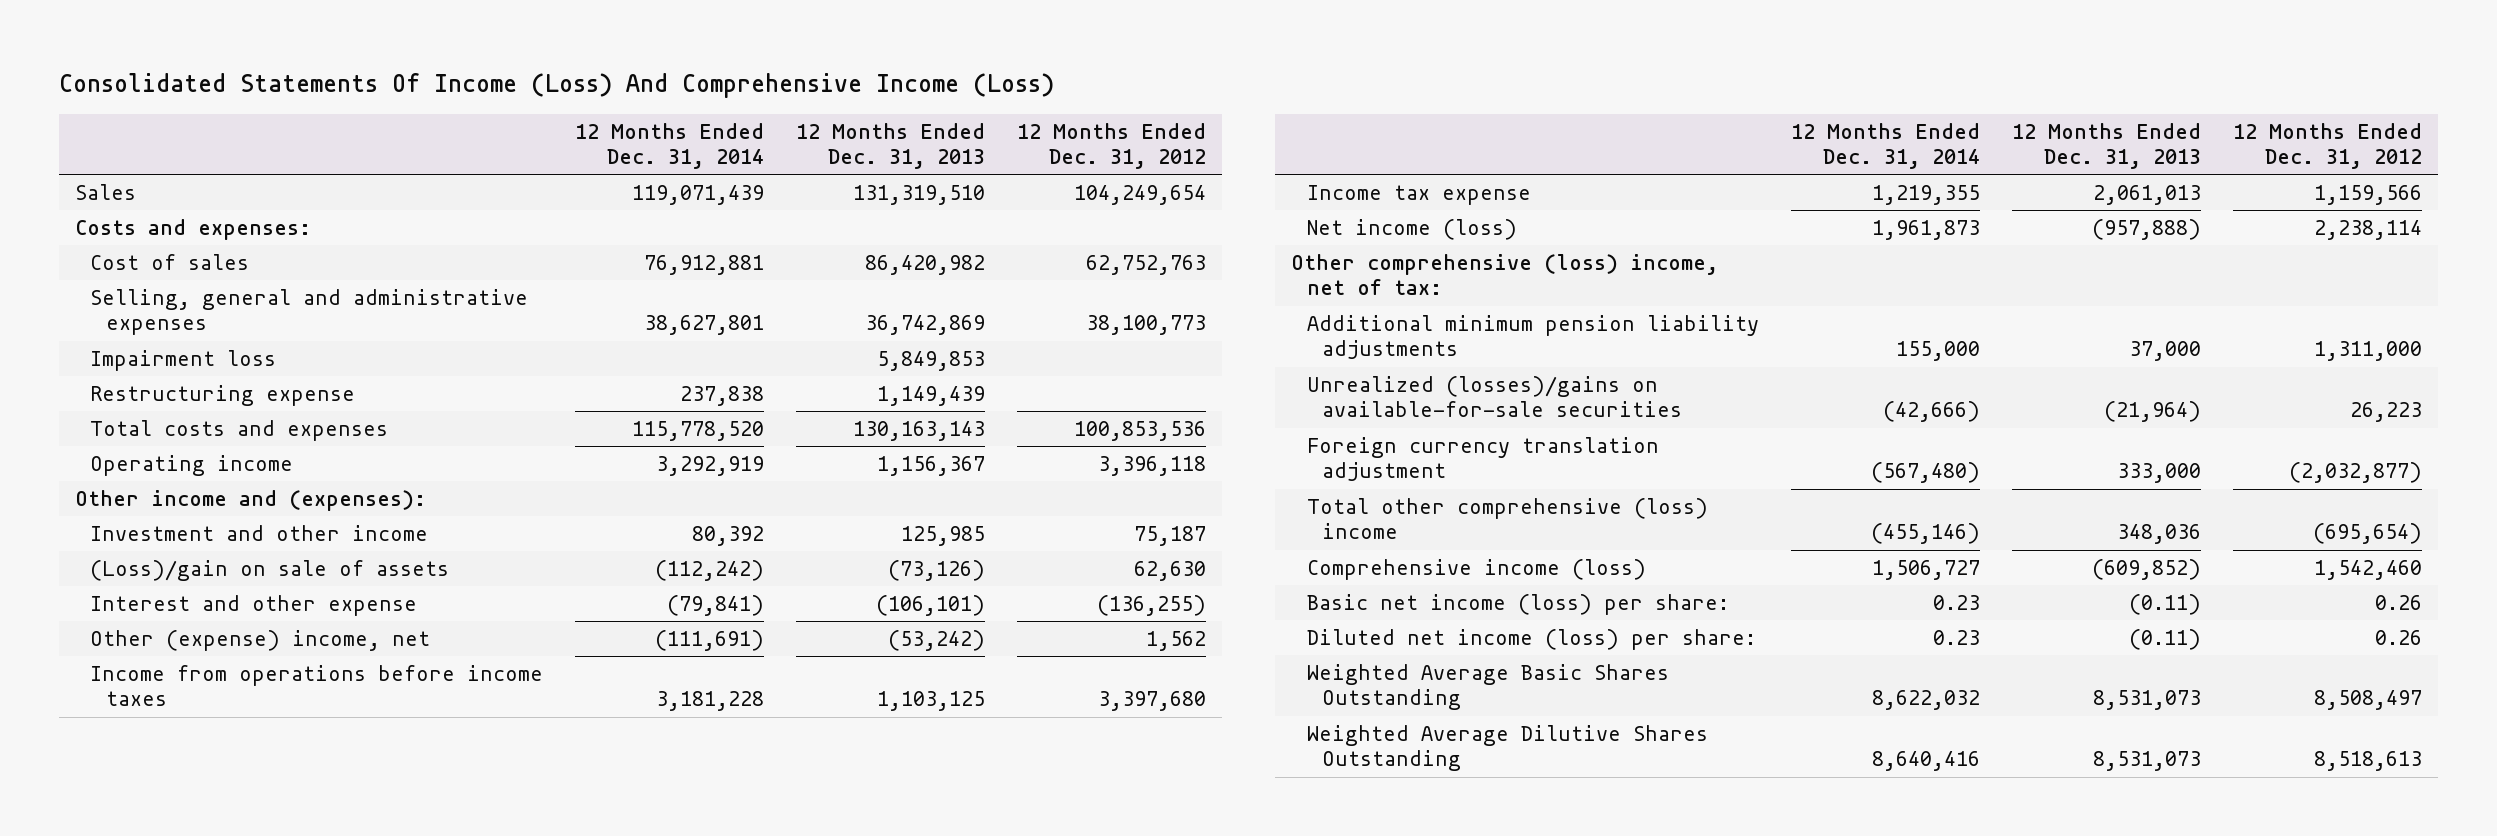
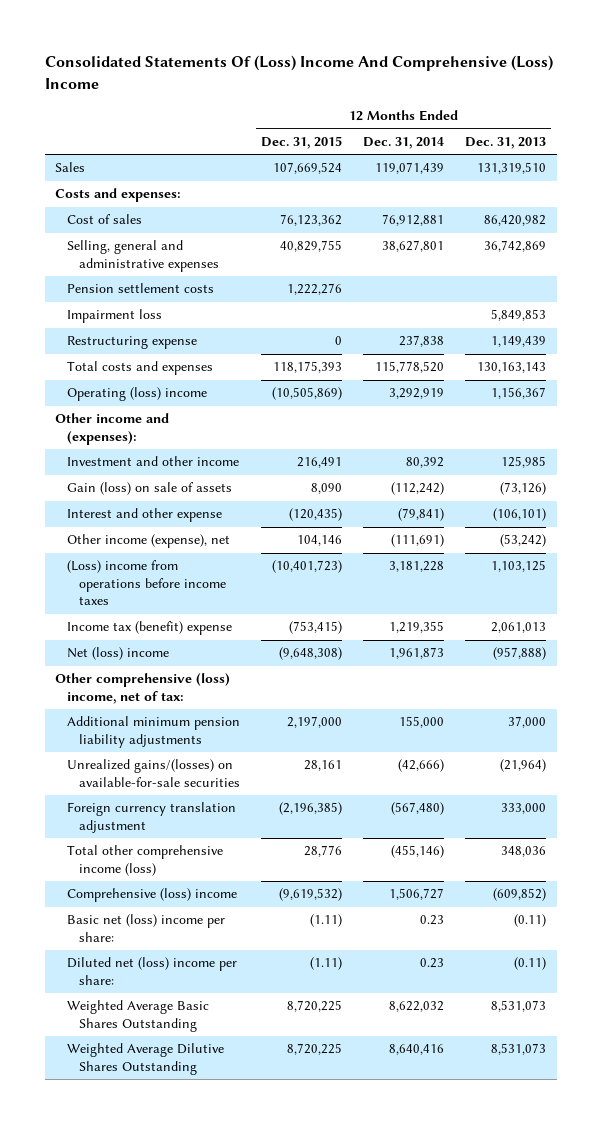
- Consolidated Statements Of Income (Loss) And Comprehensive Income (Loss)
+ Consolidated Statements Of (Loss) Income And Comprehensive (Loss) Income
- | 12 Months Ended Dec. 31, 2014 | 12 Months Ended Dec. 31, 2013 | 12 Months Ended Dec. 31, 2012
+ | 12 Months Ended Dec. 31, 2015 | 12 Months Ended Dec. 31, 2014 | 12 Months Ended Dec. 31, 2013
+ Pension settlement costs | 1,222,276 | |
- Operating income | 3,292,919 | 1,156,367 | 3,396,118
+ Operating (loss) income | (10,505,869) | 3,292,919 | 1,156,367
- (Loss)/gain on sale of assets | (112,242) | (73,126) | 62,630
+ Gain (loss) on sale of assets | 8,090 | (112,242) | (73,126)
- Other (expense) income, net | (111,691) | (53,242) | 1,562
- Income from operations before income taxes | 3,181,228 | 1,103,125 | 3,397,680
- Income tax expense | 1,219,355 | 2,061,013 | 1,159,566
- Net income (loss) | 1,961,873 | (957,888) | 2,238,114
+ Other income (expense), net | 104,146 | (111,691) | (53,242)
+ (Loss) income from operations before income taxes | (10,401,723) | 3,181,228 | 1,103,125
+ Income tax (benefit) expense | (753,415) | 1,219,355 | 2,061,013
+ Net (loss) income | (9,648,308) | 1,961,873 | (957,888)
- Unrealized (losses)/gains on available-for-sale securities | (42,666) | (21,964) | 26,223
+ Unrealized gains/(losses) on available-for-sale securities | 28,161 | (42,666) | (21,964)
- Total other comprehensive (loss) income | (455,146) | 348,036 | (695,654)
- Comprehensive income (loss) | 1,506,727 | (609,852) | 1,542,460
- Basic net income (loss) per share: | 0.23 | (0.11) | 0.26
- Diluted net income (loss) per share: | 0.23 | (0.11) | 0.26
+ Total other comprehensive income (loss) | 28,776 | (455,146) | 348,036
+ Comprehensive (loss) income | (9,619,532) | 1,506,727 | (609,852)
+ Basic net (loss) income per share: | (1.11) | 0.23 | (0.11)
+ Diluted net (loss) income per share: | (1.11) | 0.23 | (0.11)

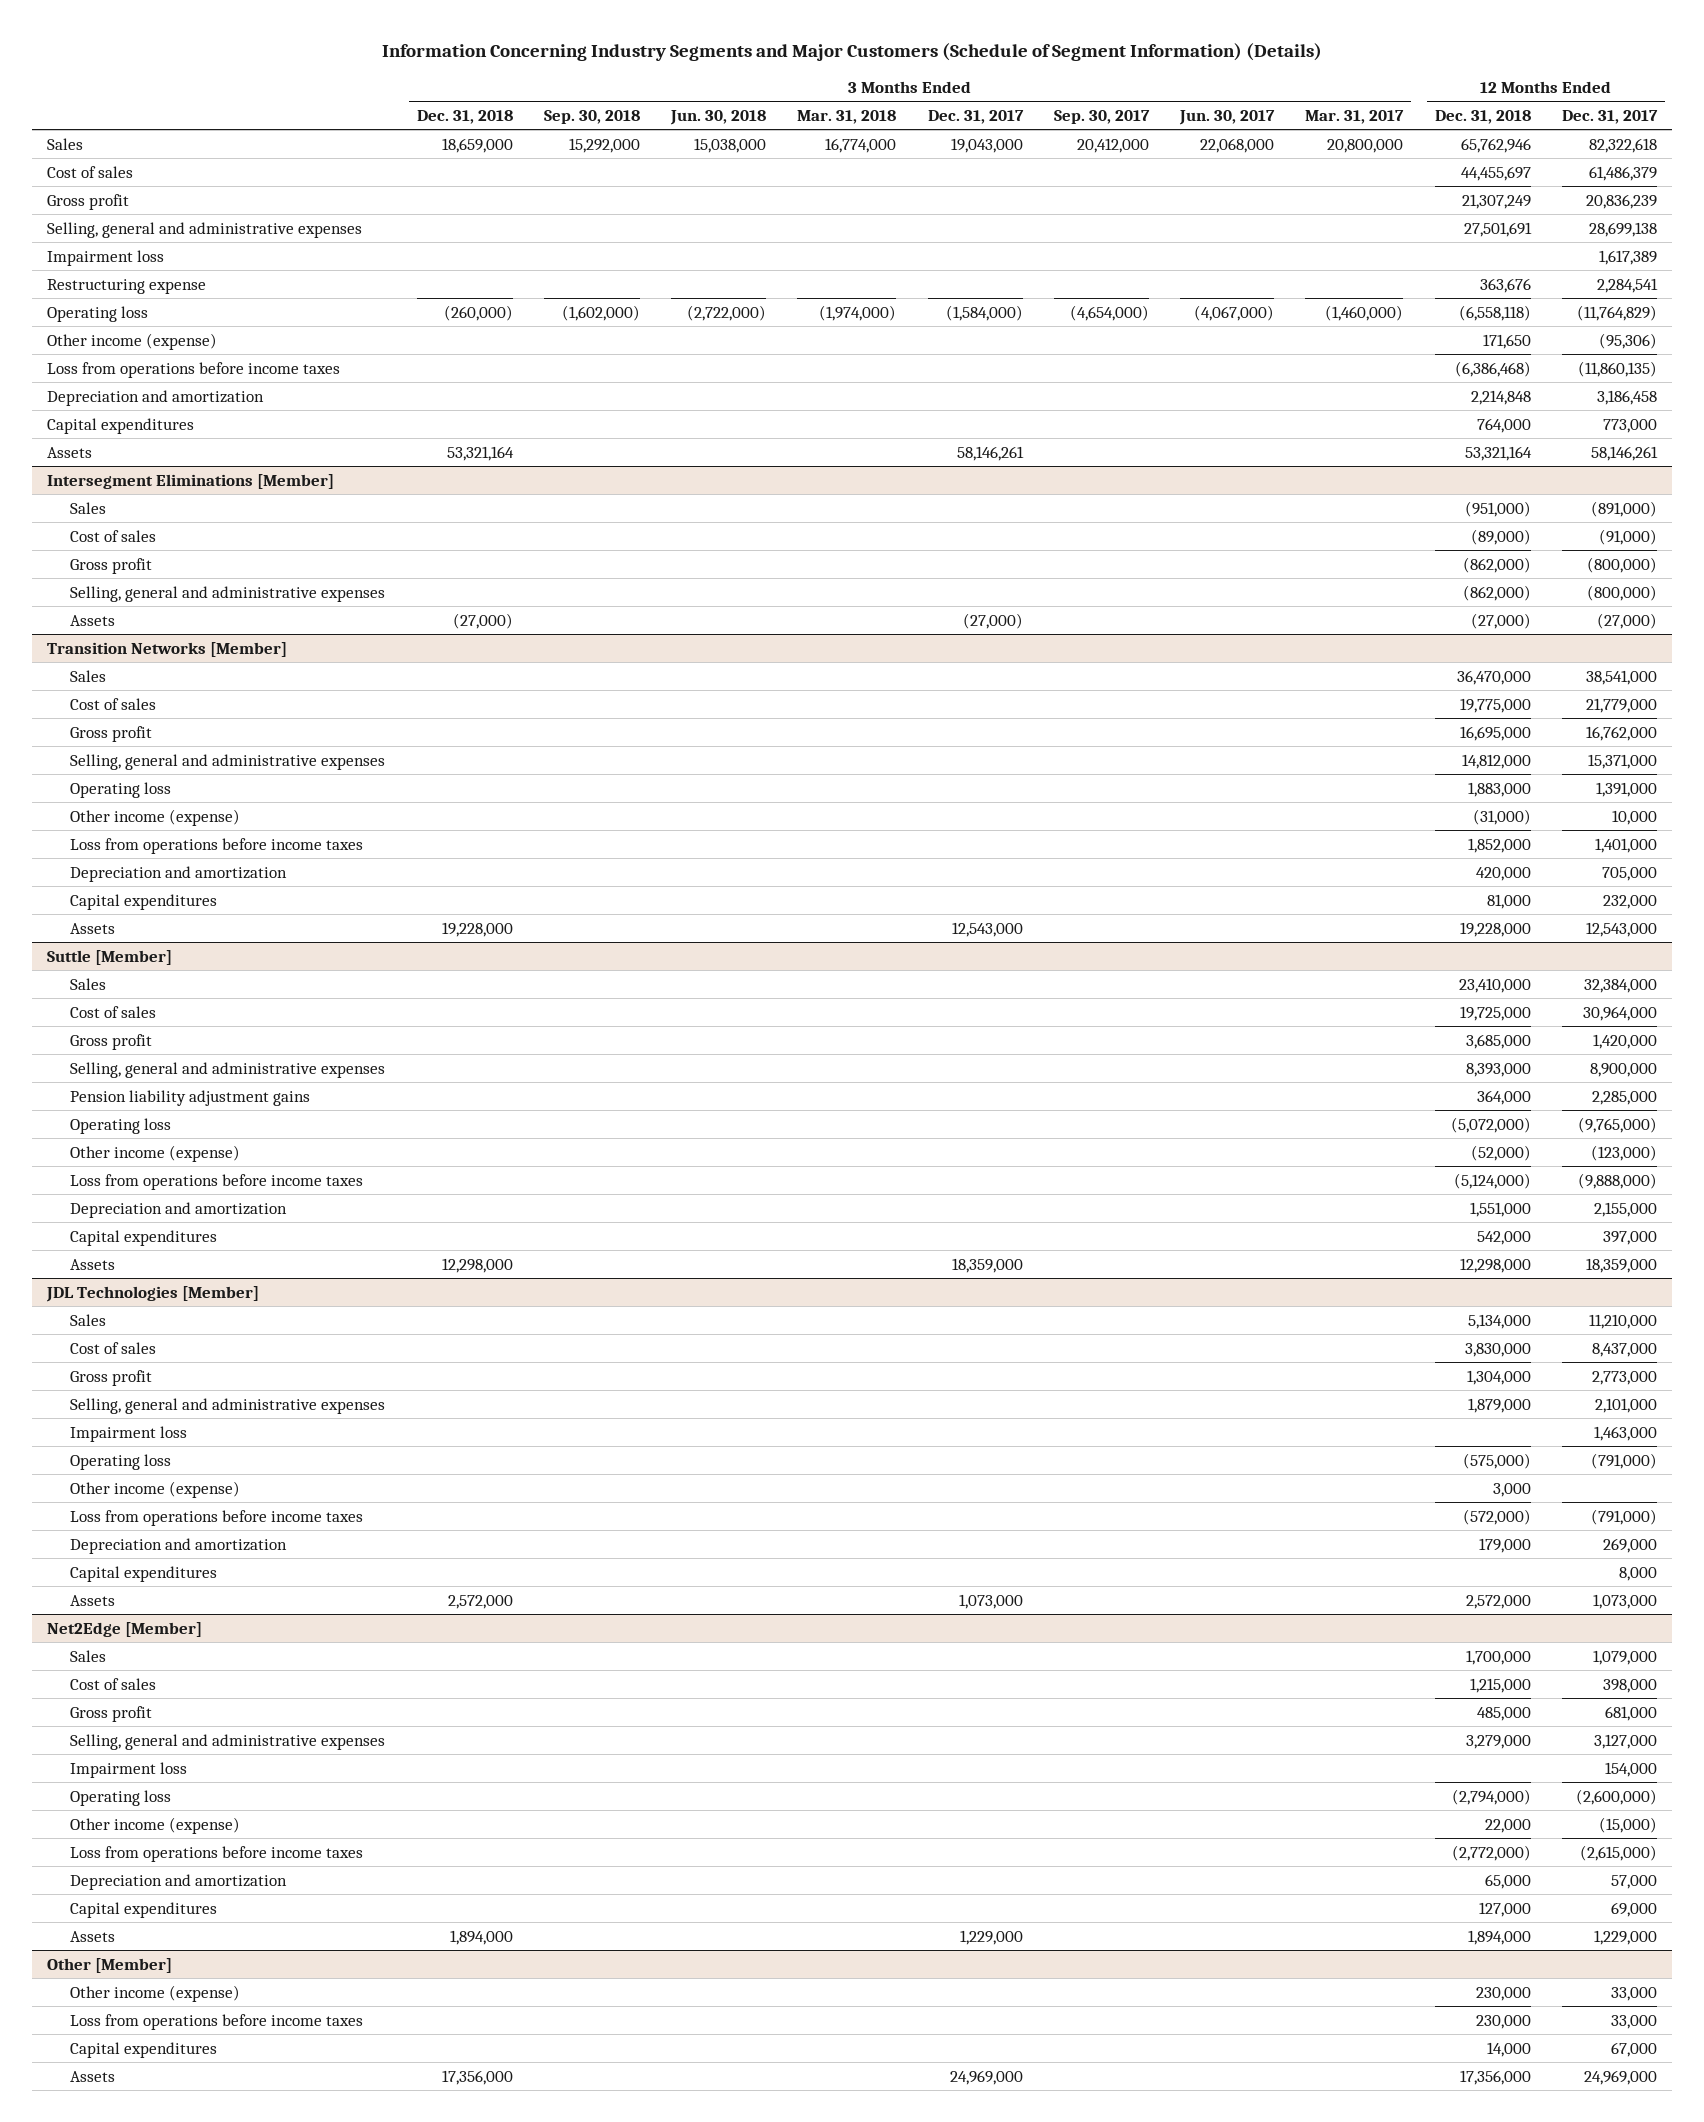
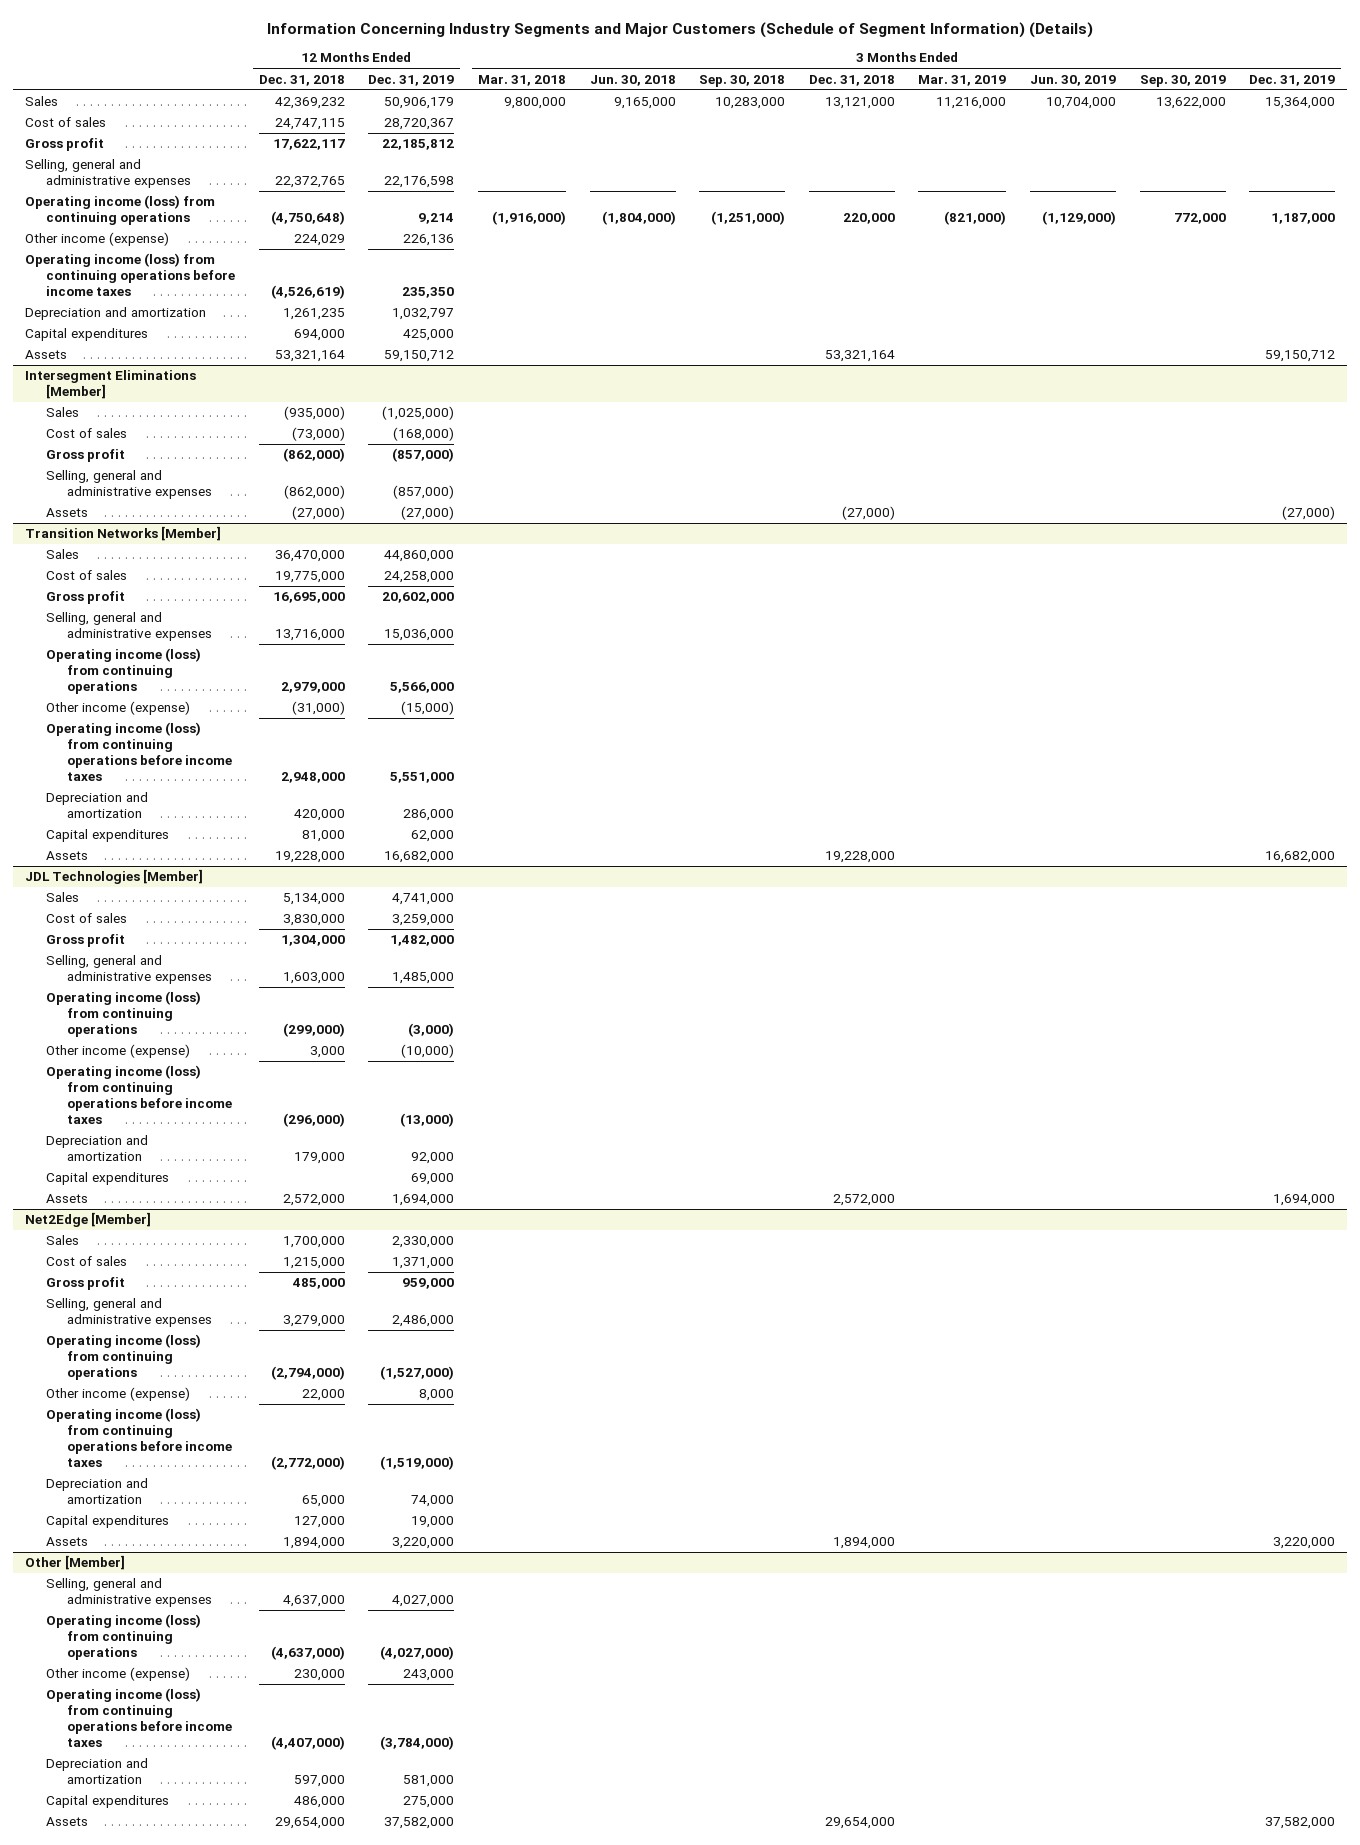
- | 3 Months Ended Dec. 31, 2018 | 3 Months Ended Sep. 30, 2018 | 3 Months Ended Jun. 30, 2018 | 3 Months Ended Mar. 31, 2018 | 3 Months Ended Dec. 31, 2017 | 3 Months Ended Sep. 30, 2017 | 3 Months Ended Jun. 30, 2017 | 3 Months Ended Mar. 31, 2017 | 12 Months Ended Dec. 31, 2018 | 12 Months Ended Dec. 31, 2017
+ | 12 Months Ended Dec. 31, 2018 | 12 Months Ended Dec. 31, 2019 | 3 Months Ended Mar. 31, 2018 | 3 Months Ended Jun. 30, 2018 | 3 Months Ended Sep. 30, 2018 | 3 Months Ended Dec. 31, 2018 | 3 Months Ended Mar. 31, 2019 | 3 Months Ended Jun. 30, 2019 | 3 Months Ended Sep. 30, 2019 | 3 Months Ended Dec. 31, 2019
- Sales | 18,659,000 | 15,292,000 | 15,038,000 | 16,774,000 | 19,043,000 | 20,412,000 | 22,068,000 | 20,800,000 | 65,762,946 | 82,322,618
- Cost of sales | | | | | | | | | 44,455,697 | 61,486,379
- Gross profit | | | | | | | | | 21,307,249 | 20,836,239
- Selling, general and administrative expenses | | | | | | | | | 27,501,691 | 28,699,138
- Impairment loss | | | | | | | | | | 1,617,389
- Restructuring expense | | | | | | | | | 363,676 | 2,284,541
- Operating loss | (260,000) | (1,602,000) | (2,722,000) | (1,974,000) | (1,584,000) | (4,654,000) | (4,067,000) | (1,460,000) | (6,558,118) | (11,764,829)
- Other income (expense) | | | | | | | | | 171,650 | (95,306)
- Loss from operations before income taxes | | | | | | | | | (6,386,468) | (11,860,135)
- Depreciation and amortization | | | | | | | | | 2,214,848 | 3,186,458
- Capital expenditures | | | | | | | | | 764,000 | 773,000
+ Sales | 42,369,232 | 50,906,179 | 9,800,000 | 9,165,000 | 10,283,000 | 13,121,000 | 11,216,000 | 10,704,000 | 13,622,000 | 15,364,000
+ Cost of sales | 24,747,115 | 28,720,367 | | | | | | | |
+ Gross profit | 17,622,117 | 22,185,812 | | | | | | | |
+ Selling, general and administrative expenses | 22,372,765 | 22,176,598 | | | | | | | |
+ Operating income (loss) from continuing operations | (4,750,648) | 9,214 | (1,916,000) | (1,804,000) | (1,251,000) | 220,000 | (821,000) | (1,129,000) | 772,000 | 1,187,000
+ Other income (expense) | 224,029 | 226,136 | | | | | | | |
+ Operating income (loss) from continuing operations before income taxes | (4,526,619) | 235,350 | | | | | | | |
+ Depreciation and amortization | 1,261,235 | 1,032,797 | | | | | | | |
+ Capital expenditures | 694,000 | 425,000 | | | | | | | |
@ Intersegment Eliminations [Member]
- Sales | | | | | | | | | (951,000) | (891,000)
- Cost of sales | | | | | | | | | (89,000) | (91,000)
+ Sales | (935,000) | (1,025,000) | | | | | | | |
+ Cost of sales | (73,000) | (168,000) | | | | | | | |
@ Transition Networks [Member]
- Selling, general and administrative expenses | | | | | | | | | 14,812,000 | 15,371,000
- Operating loss | | | | | | | | | 1,883,000 | 1,391,000
+ Selling, general and administrative expenses | 13,716,000 | 15,036,000 | | | | | | | |
+ Operating income (loss) from continuing operations | 2,979,000 | 5,566,000 | | | | | | | |
- Loss from operations before income taxes | | | | | | | | | 1,852,000 | 1,401,000
+ Operating income (loss) from continuing operations before income taxes | 2,948,000 | 5,551,000 | | | | | | | |
- Suttle [Member]
- Sales | | | | | | | | | 23,410,000 | 32,384,000
- Cost of sales | | | | | | | | | 19,725,000 | 30,964,000
- Gross profit | | | | | | | | | 3,685,000 | 1,420,000
- Selling, general and administrative expenses | | | | | | | | | 8,393,000 | 8,900,000
- Pension liability adjustment gains | | | | | | | | | 364,000 | 2,285,000
- Operating loss | | | | | | | | | (5,072,000) | (9,765,000)
- Other income (expense) | | | | | | | | | (52,000) | (123,000)
- Loss from operations before income taxes | | | | | | | | | (5,124,000) | (9,888,000)
- Depreciation and amortization | | | | | | | | | 1,551,000 | 2,155,000
- Capital expenditures | | | | | | | | | 542,000 | 397,000
- Assets | 12,298,000 | | | | 18,359,000 | | | | 12,298,000 | 18,359,000
@ JDL Technologies [Member]
- Selling, general and administrative expenses | | | | | | | | | 1,879,000 | 2,101,000
- Impairment loss | | | | | | | | | | 1,463,000
- Operating loss | | | | | | | | | (575,000) | (791,000)
+ Selling, general and administrative expenses | 1,603,000 | 1,485,000 | | | | | | | |
+ Operating income (loss) from continuing operations | (299,000) | (3,000) | | | | | | | |
- Loss from operations before income taxes | | | | | | | | | (572,000) | (791,000)
+ Operating income (loss) from continuing operations before income taxes | (296,000) | (13,000) | | | | | | | |
@ Net2Edge [Member]
- Impairment loss | | | | | | | | | | 154,000
- Operating loss | | | | | | | | | (2,794,000) | (2,600,000)
+ Operating income (loss) from continuing operations | (2,794,000) | (1,527,000) | | | | | | | |
- Loss from operations before income taxes | | | | | | | | | (2,772,000) | (2,615,000)
+ Operating income (loss) from continuing operations before income taxes | (2,772,000) | (1,519,000) | | | | | | | |
@ Other [Member]
+ Selling, general and administrative expenses | 4,637,000 | 4,027,000 | | | | | | | |
+ Operating income (loss) from continuing operations | (4,637,000) | (4,027,000) | | | | | | | |
- Loss from operations before income taxes | | | | | | | | | 230,000 | 33,000
- Capital expenditures | | | | | | | | | 14,000 | 67,000
- Assets | 17,356,000 | | | | 24,969,000 | | | | 17,356,000 | 24,969,000
+ Operating income (loss) from continuing operations before income taxes | (4,407,000) | (3,784,000) | | | | | | | |
+ Depreciation and amortization | 597,000 | 581,000 | | | | | | | |
+ Capital expenditures | 486,000 | 275,000 | | | | | | | |
+ Assets | 29,654,000 | 37,582,000 | | | | 29,654,000 | | | | 37,582,000

